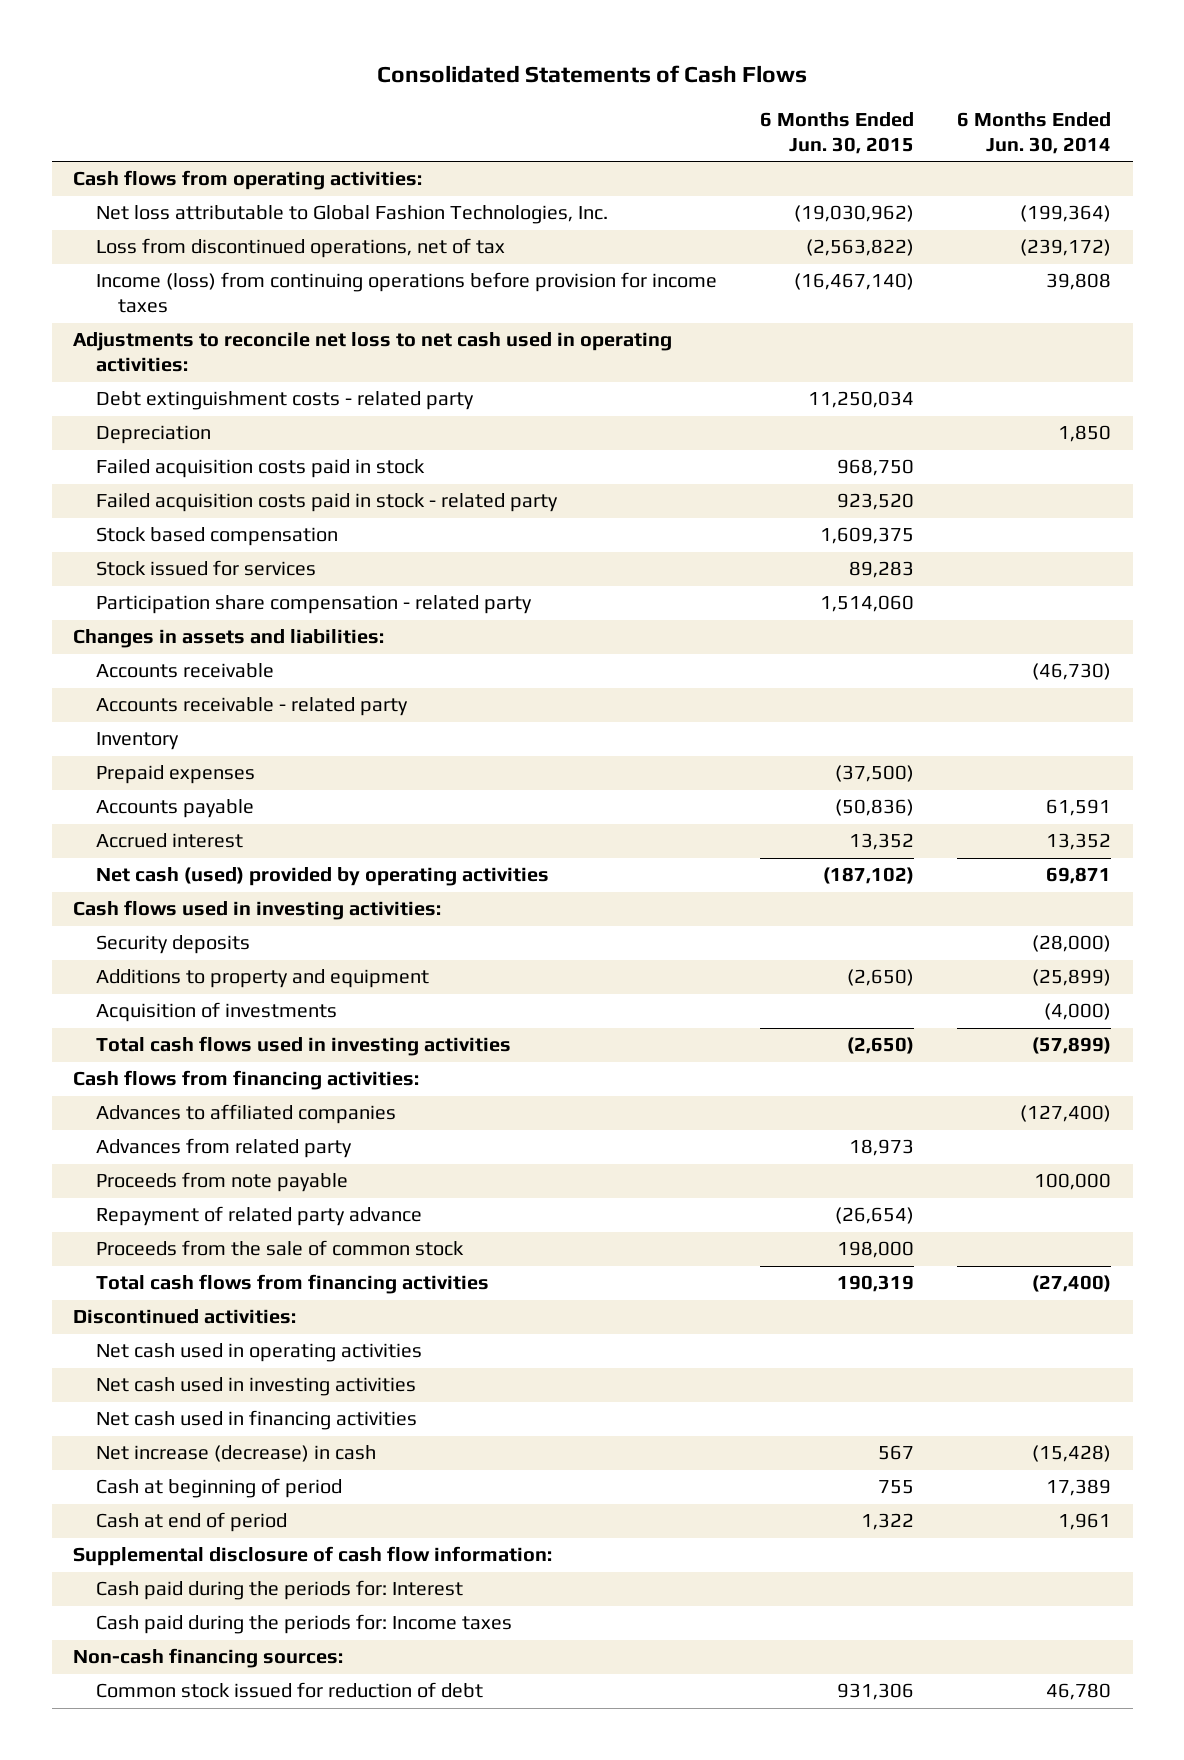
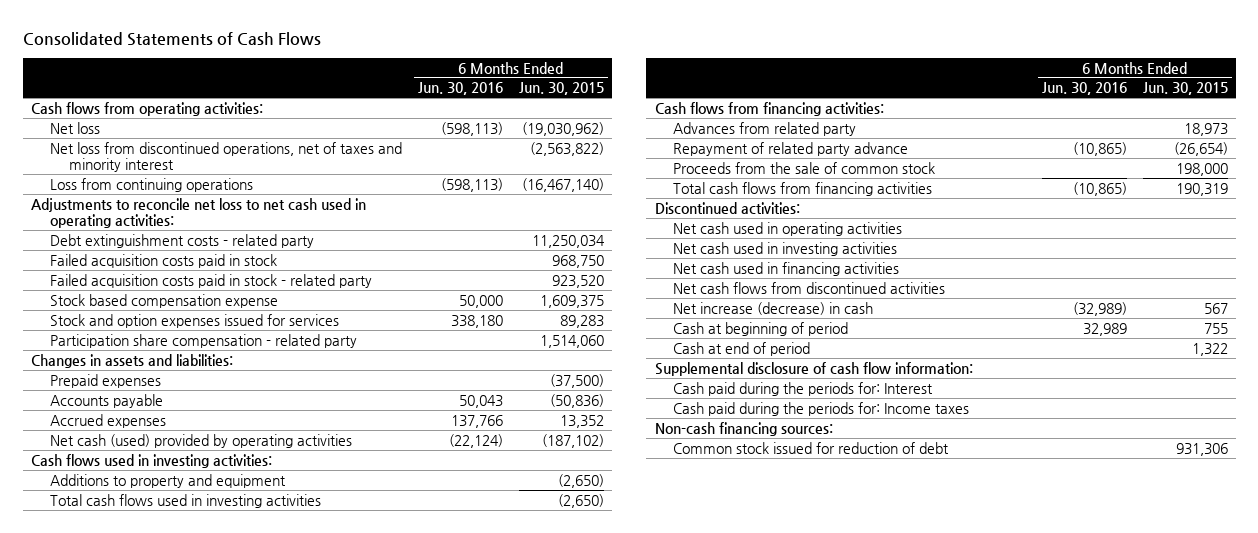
- | 6 Months Ended Jun. 30, 2015 | 6 Months Ended Jun. 30, 2014
+ | 6 Months Ended Jun. 30, 2016 | 6 Months Ended Jun. 30, 2015
- Net loss attributable to Global Fashion Technologies, Inc. | (19,030,962) | (199,364)
- Loss from discontinued operations, net of tax | (2,563,822) | (239,172)
- Income (loss) from continuing operations before provision for income taxes | (16,467,140) | 39,808
+ Net loss | (598,113) | (19,030,962)
+ Net loss from discontinued operations, net of taxes and minority interest | | (2,563,822)
+ Loss from continuing operations | (598,113) | (16,467,140)
- Depreciation | | 1,850
- Stock based compensation | 1,609,375 |
- Stock issued for services | 89,283 |
+ Stock based compensation expense | 50,000 | 1,609,375
+ Stock and option expenses issued for services | 338,180 | 89,283
- Accounts receivable | | (46,730)
- Accounts receivable - related party
- Inventory
- Accrued interest | 13,352 | 13,352
+ Accrued expenses | 137,766 | 13,352
- Security deposits | | (28,000)
- Acquisition of investments | | (4,000)
- Advances to affiliated companies | | (127,400)
- Proceeds from note payable | | 100,000
+ Net cash flows from discontinued activities

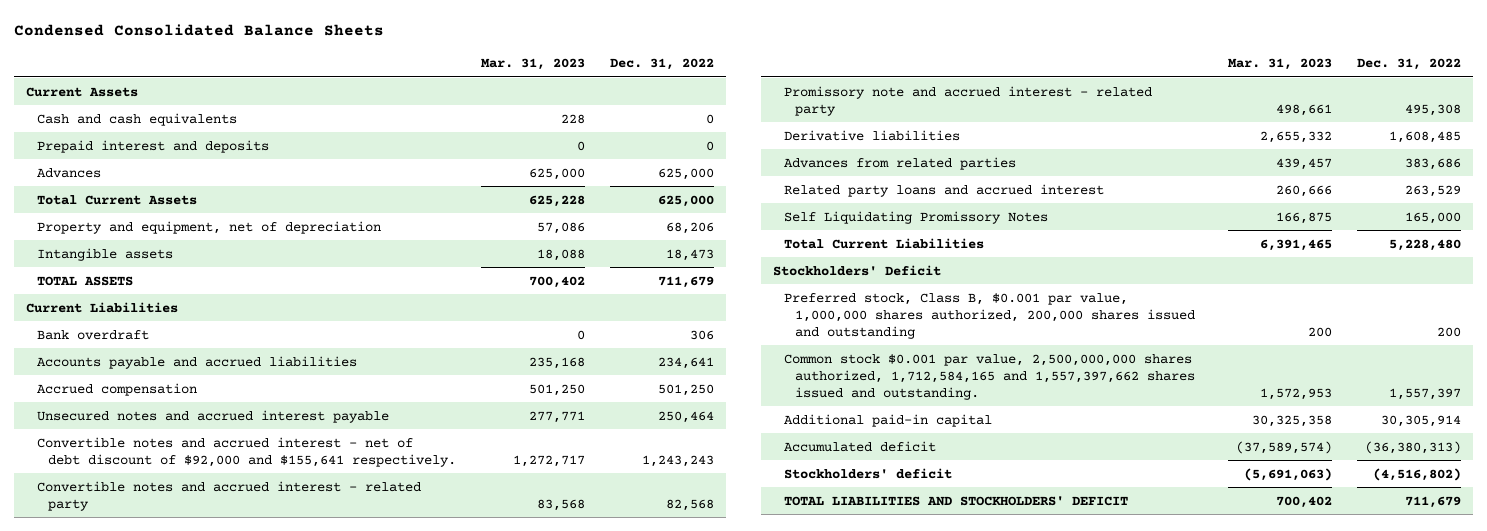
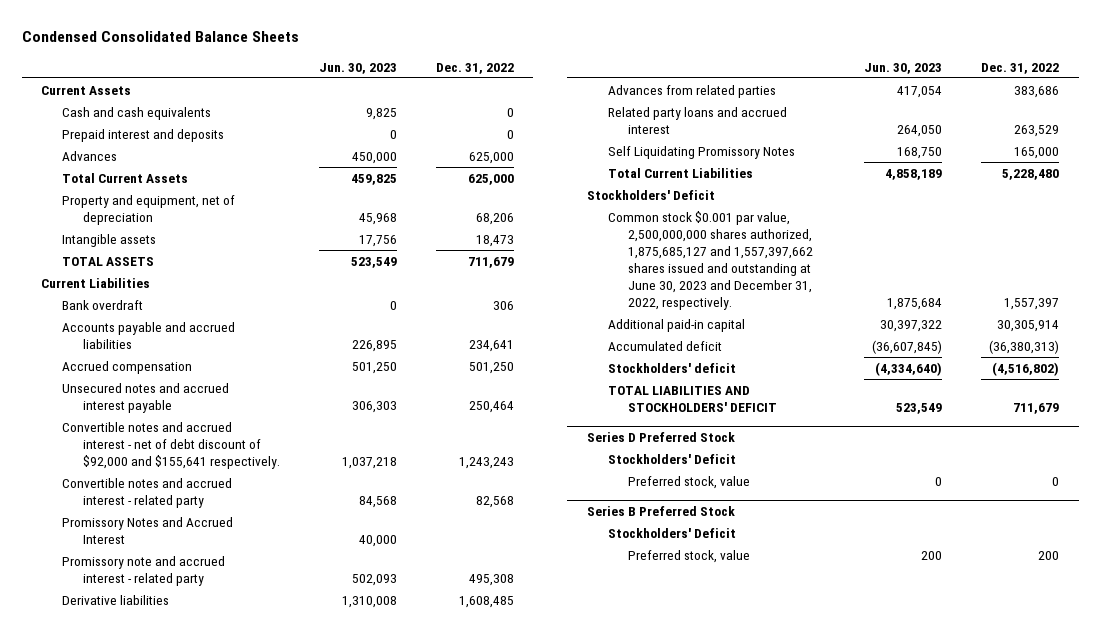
- | Mar. 31, 2023 | Dec. 31, 2022
+ | Jun. 30, 2023 | Dec. 31, 2022
+ Promissory Notes and Accrued Interest | 40,000 |
- Preferred stock, Class B, $0.001 par value, 1,000,000 shares authorized, 200,000 shares issued and outstanding | 200 | 200
- Common stock $0.001 par value, 2,500,000,000 shares authorized, 1,712,584,165 and 1,557,397,662 shares issued and outstanding. | 1,572,953 | 1,557,397
+ Common stock $0.001 par value, 2,500,000,000 shares authorized, 1,875,685,127 and 1,557,397,662 shares issued and outstanding at June 30, 2023 and December 31, 2022, respectively. | 1,875,684 | 1,557,397
+ Series D Preferred Stock
+ Stockholders' Deficit
+ Preferred stock, value | 0 | 0
+ Series B Preferred Stock
+ Stockholders' Deficit
+ Preferred stock, value | 200 | 200

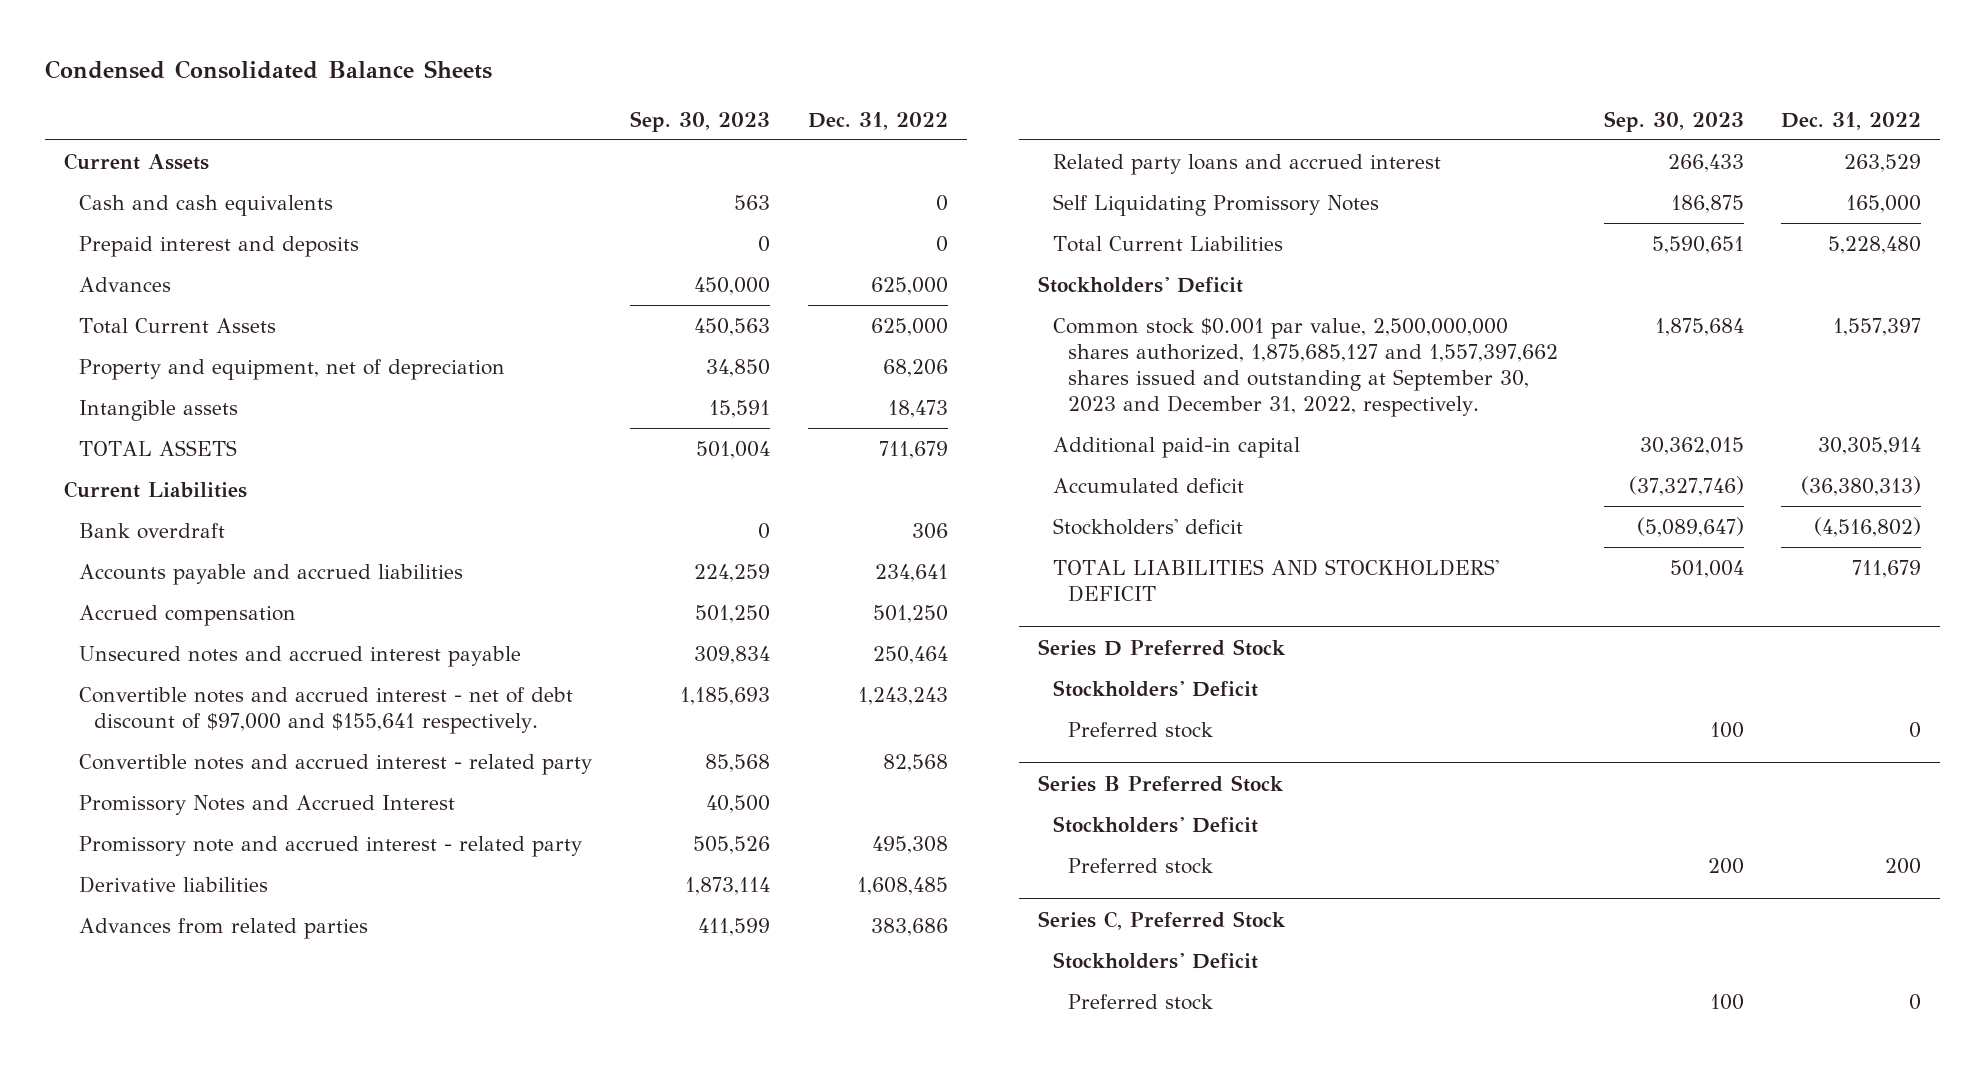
- | Jun. 30, 2023 | Dec. 31, 2022
+ | Sep. 30, 2023 | Dec. 31, 2022
- Convertible notes and accrued interest - net of debt discount of $92,000 and $155,641 respectively. | 1,037,218 | 1,243,243
+ Convertible notes and accrued interest - net of debt discount of $97,000 and $155,641 respectively. | 1,185,693 | 1,243,243
- Common stock $0.001 par value, 2,500,000,000 shares authorized, 1,875,685,127 and 1,557,397,662 shares issued and outstanding at June 30, 2023 and December 31, 2022, respectively. | 1,875,684 | 1,557,397
+ Common stock $0.001 par value, 2,500,000,000 shares authorized, 1,875,685,127 and 1,557,397,662 shares issued and outstanding at September 30, 2023 and December 31, 2022, respectively. | 1,875,684 | 1,557,397
@ Series D Preferred Stock
- Preferred stock, value | 0 | 0
+ Preferred stock | 100 | 0
@ Series B Preferred Stock
- Preferred stock, value | 200 | 200
+ Preferred stock | 200 | 200
+ Series C, Preferred Stock
+ Stockholders' Deficit
+ Preferred stock | 100 | 0

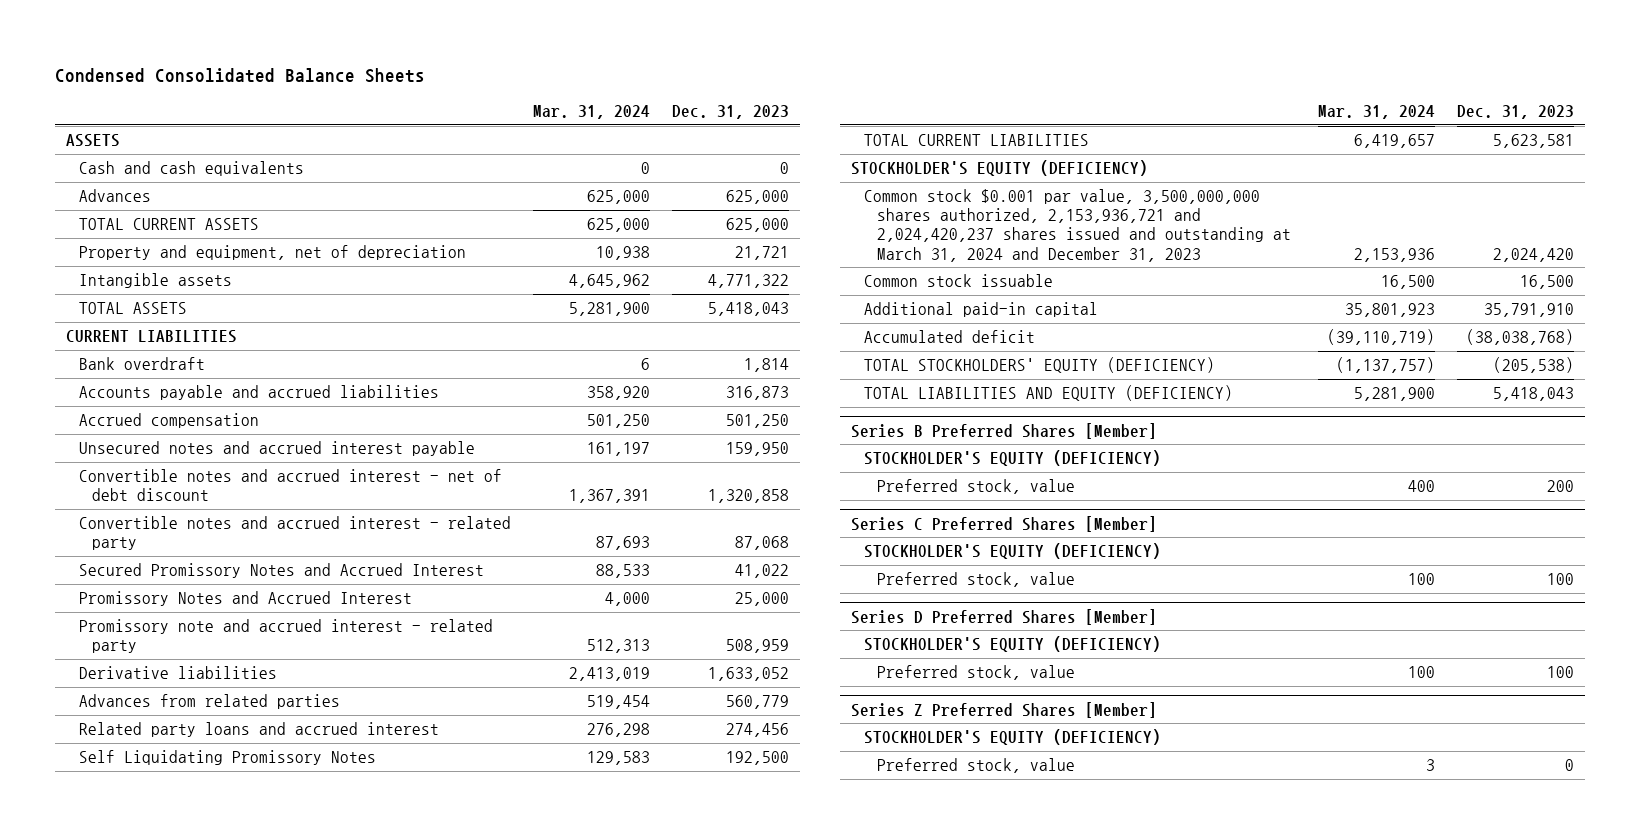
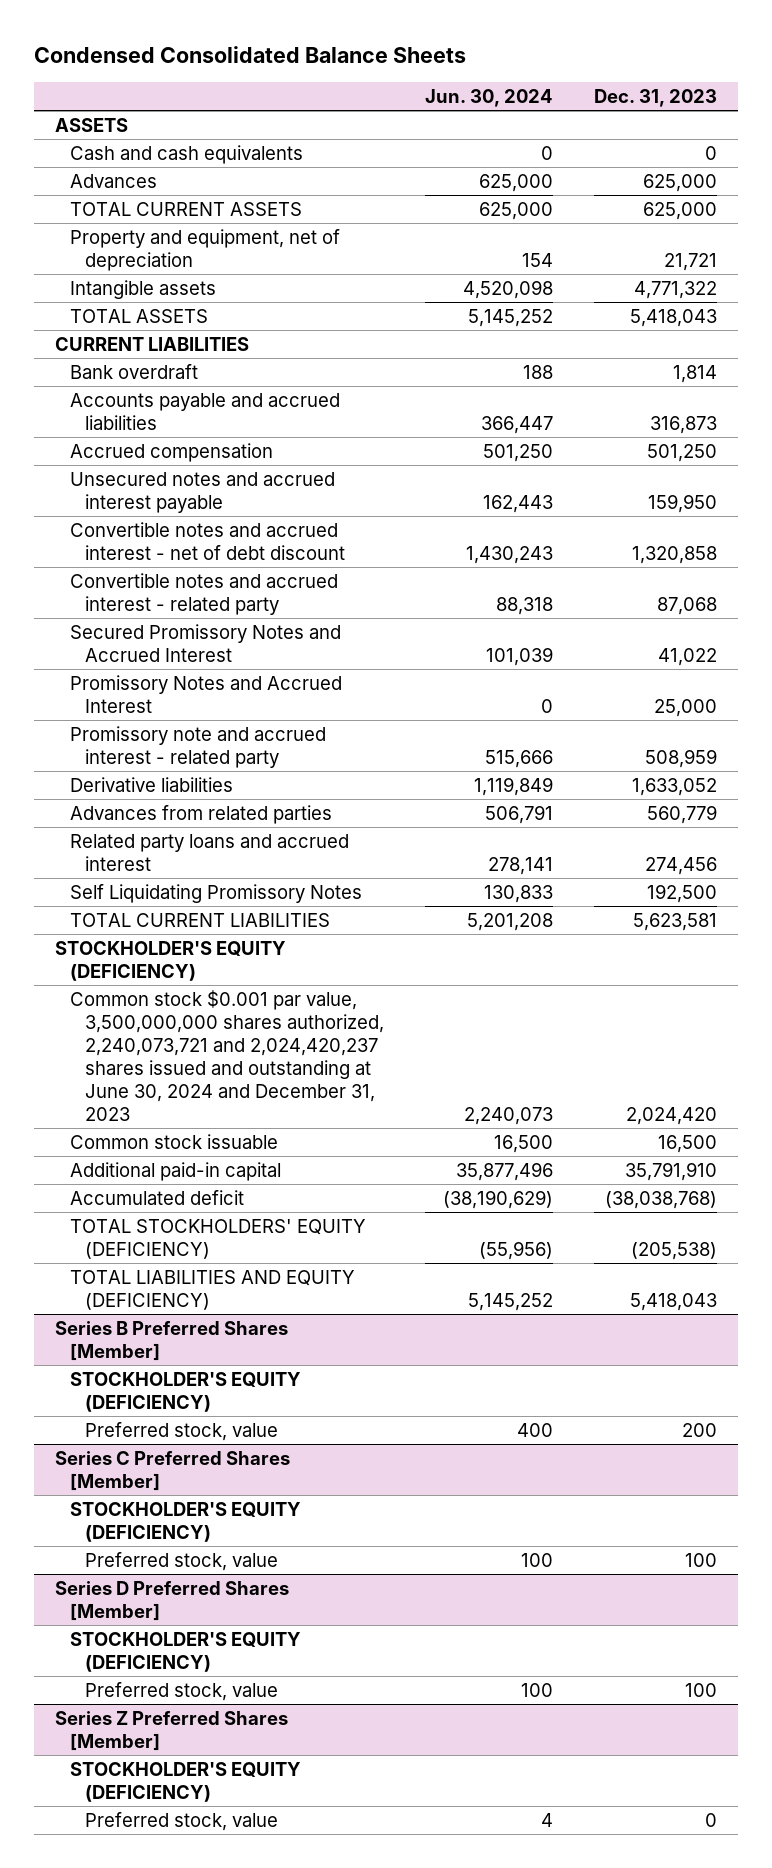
- | Mar. 31, 2024 | Dec. 31, 2023
+ | Jun. 30, 2024 | Dec. 31, 2023
- Common stock $0.001 par value, 3,500,000,000 shares authorized, 2,153,936,721 and 2,024,420,237 shares issued and outstanding at March 31, 2024 and December 31, 2023 | 2,153,936 | 2,024,420
+ Common stock $0.001 par value, 3,500,000,000 shares authorized, 2,240,073,721 and 2,024,420,237 shares issued and outstanding at June 30, 2024 and December 31, 2023 | 2,240,073 | 2,024,420

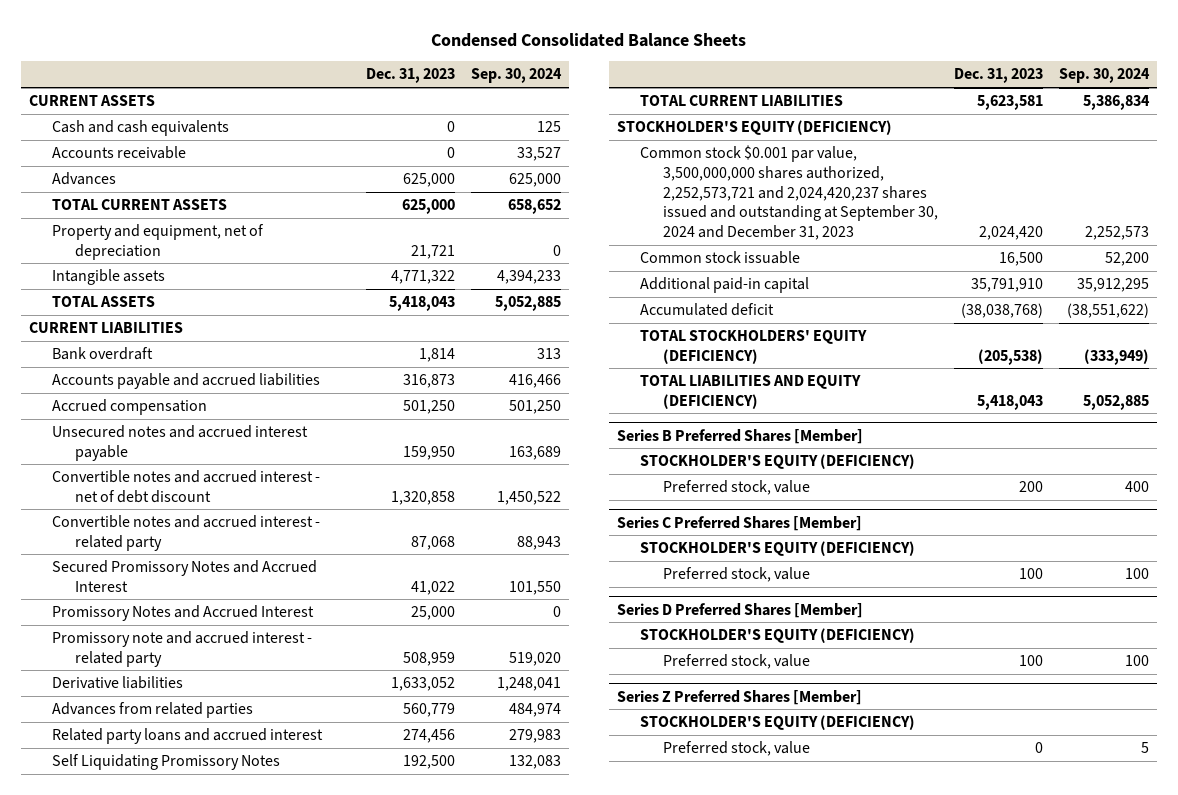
- | Jun. 30, 2024 | Dec. 31, 2023
+ | Dec. 31, 2023 | Sep. 30, 2024
- ASSETS
+ CURRENT ASSETS
+ Accounts receivable | 0 | 33,527
- Common stock $0.001 par value, 3,500,000,000 shares authorized, 2,240,073,721 and 2,024,420,237 shares issued and outstanding at June 30, 2024 and December 31, 2023 | 2,240,073 | 2,024,420
+ Common stock $0.001 par value, 3,500,000,000 shares authorized, 2,252,573,721 and 2,024,420,237 shares issued and outstanding at September 30, 2024 and December 31, 2023 | 2,024,420 | 2,252,573

